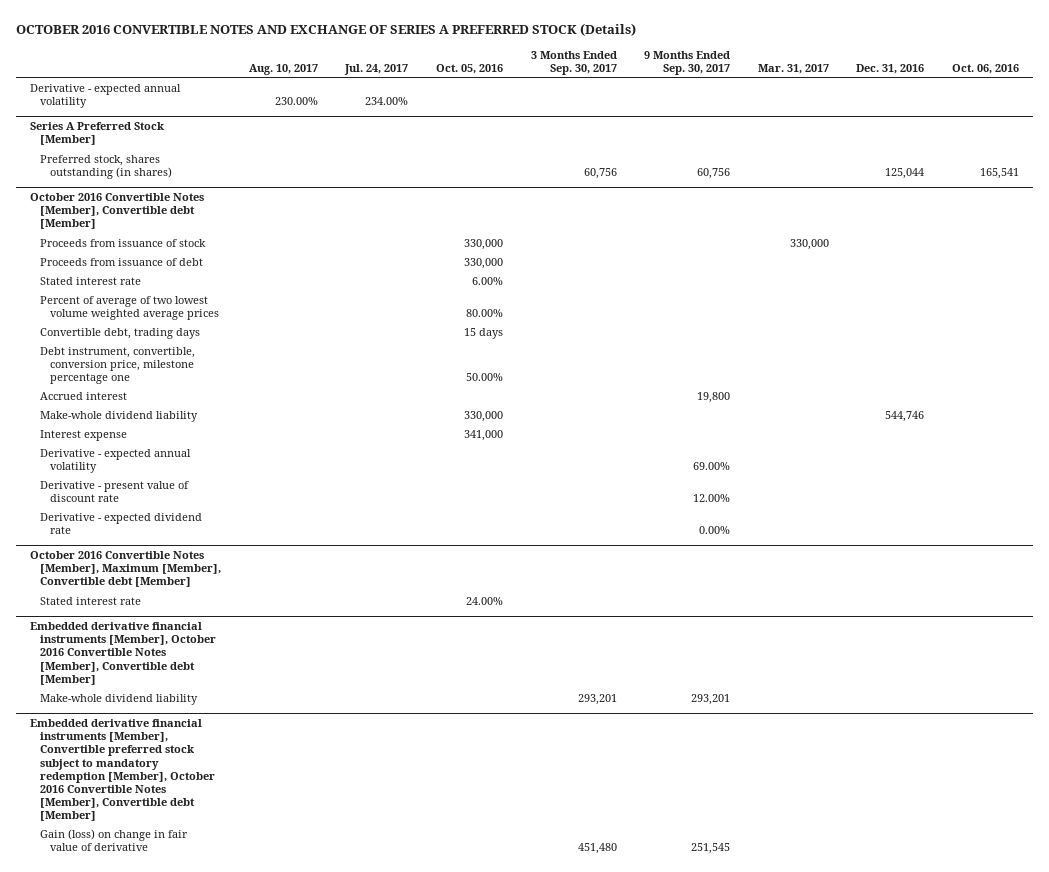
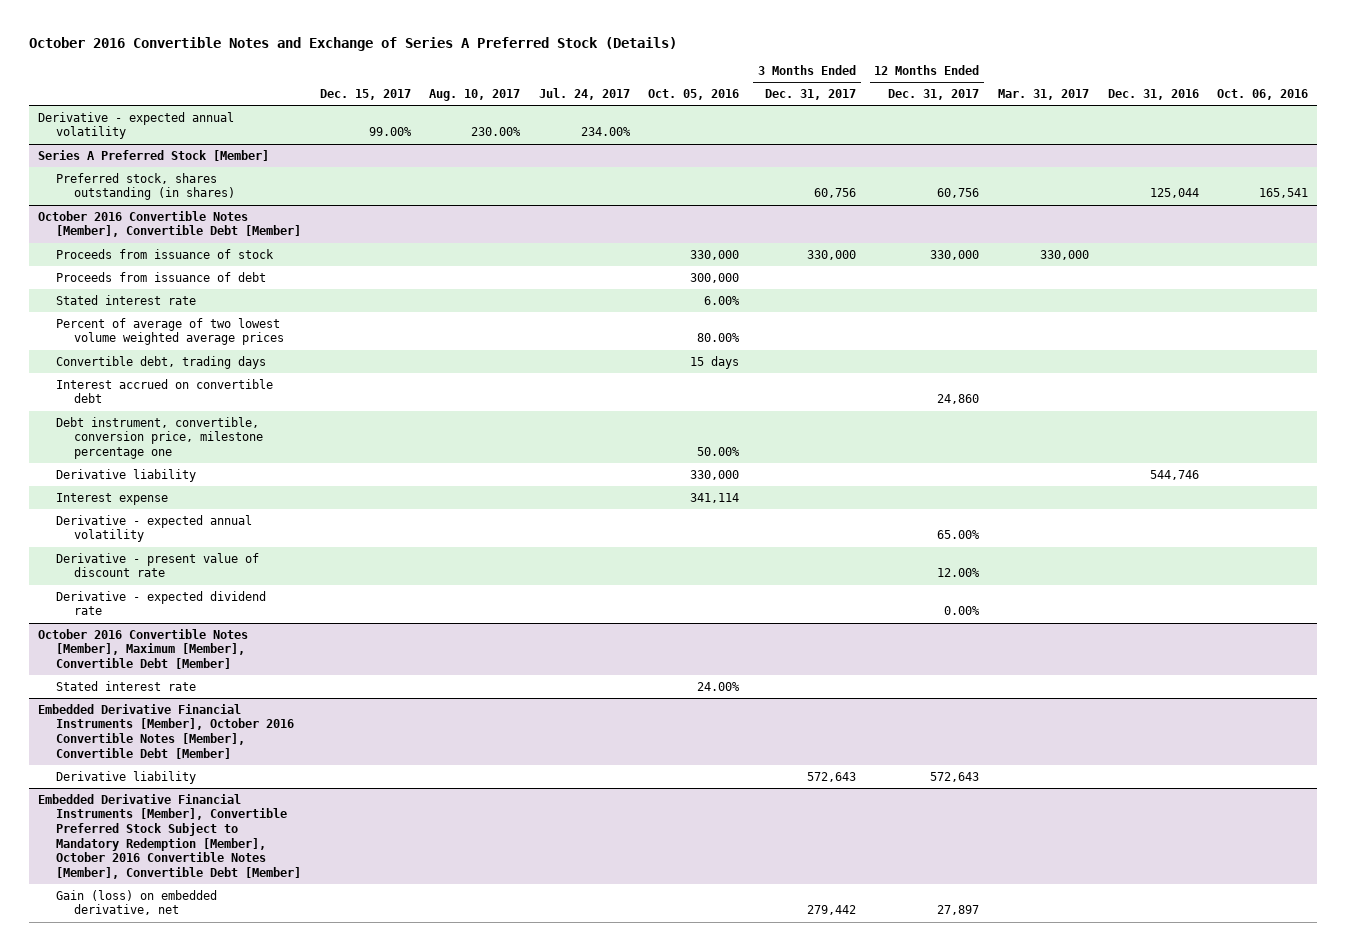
- OCTOBER 2016 CONVERTIBLE NOTES AND EXCHANGE OF SERIES A PREFERRED STOCK (Details)
+ October 2016 Convertible Notes and Exchange of Series A Preferred Stock (Details)
- | Aug. 10, 2017 | Jul. 24, 2017 | Oct. 05, 2016 | 3 Months Ended Sep. 30, 2017 | 9 Months Ended Sep. 30, 2017 | Mar. 31, 2017 | Dec. 31, 2016 | Oct. 06, 2016
+ | Dec. 15, 2017 | Aug. 10, 2017 | Jul. 24, 2017 | Oct. 05, 2016 | 3 Months Ended Dec. 31, 2017 | 12 Months Ended Dec. 31, 2017 | Mar. 31, 2017 | Dec. 31, 2016 | Oct. 06, 2016
- October 2016 Convertible Notes [Member], Convertible debt [Member]
+ October 2016 Convertible Notes [Member], Convertible Debt [Member]
- Proceeds from issuance of debt | | | 330,000 | | | | |
+ Proceeds from issuance of debt | | | | 300,000 | | | | |
+ Interest accrued on convertible debt | | | | | | 24,860 | | |
- Accrued interest | | | | | 19,800 | | |
- Make-whole dividend liability | | | 330,000 | | | | 544,746 |
- Interest expense | | | 341,000 | | | | |
+ Derivative liability | | | | 330,000 | | | | 544,746 |
+ Interest expense | | | | 341,114 | | | | |
- October 2016 Convertible Notes [Member], Maximum [Member], Convertible debt [Member]
+ October 2016 Convertible Notes [Member], Maximum [Member], Convertible Debt [Member]
- Embedded derivative financial instruments [Member], October 2016 Convertible Notes [Member], Convertible debt [Member]
- Make-whole dividend liability | | | | 293,201 | 293,201 | | |
- Embedded derivative financial instruments [Member], Convertible preferred stock subject to mandatory redemption [Member], October 2016 Convertible Notes [Member], Convertible debt [Member]
- Gain (loss) on change in fair value of derivative | | | | 451,480 | 251,545 | | |
+ Embedded Derivative Financial Instruments [Member], October 2016 Convertible Notes [Member], Convertible Debt [Member]
+ Derivative liability | | | | | 572,643 | 572,643 | | |
+ Embedded Derivative Financial Instruments [Member], Convertible Preferred Stock Subject to Mandatory Redemption [Member], October 2016 Convertible Notes [Member], Convertible Debt [Member]
+ Gain (loss) on embedded derivative, net | | | | | 279,442 | 27,897 | | |

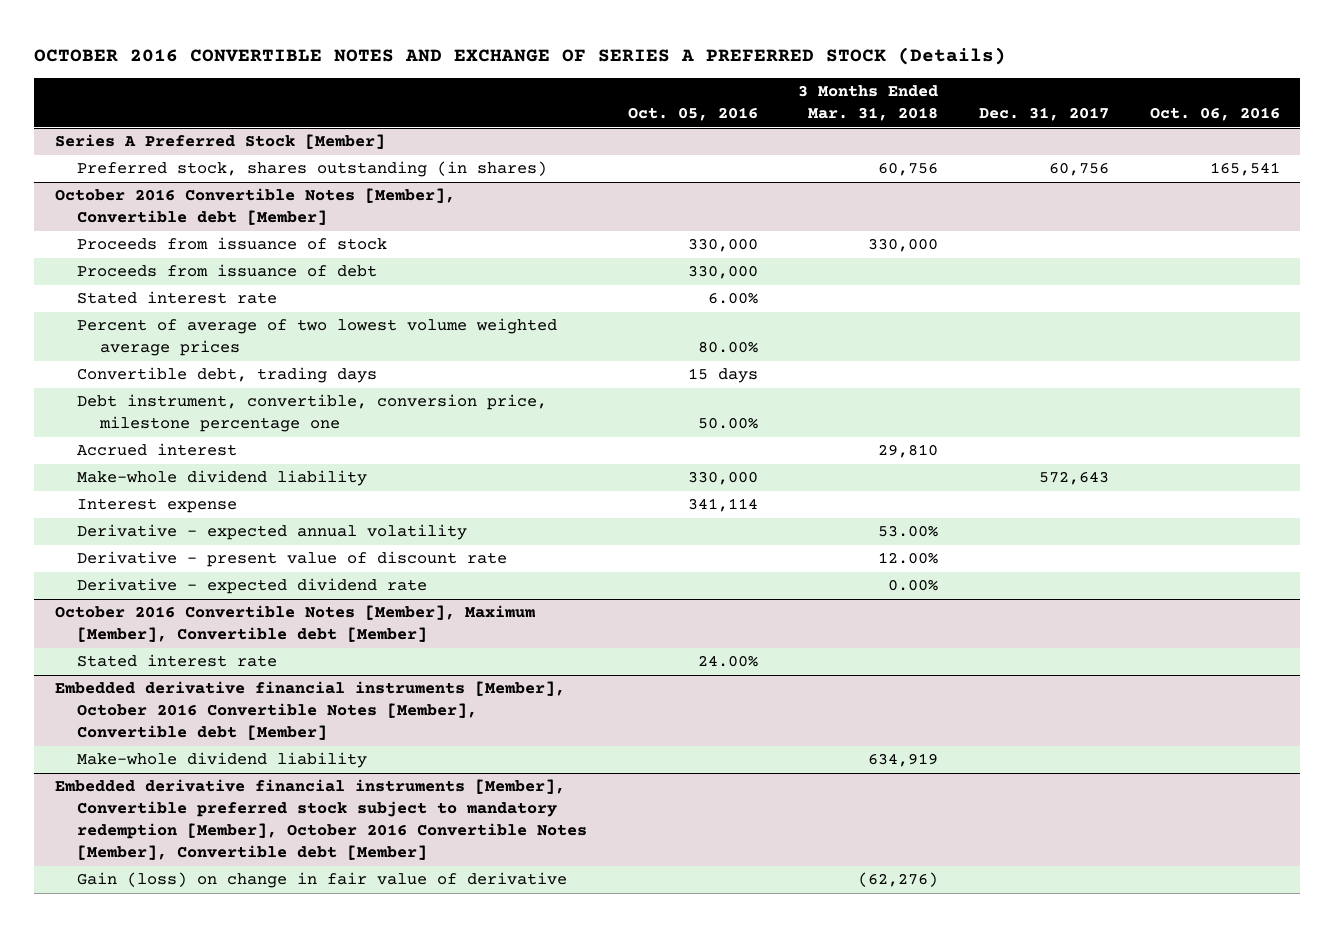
- October 2016 Convertible Notes and Exchange of Series A Preferred Stock (Details)
+ OCTOBER 2016 CONVERTIBLE NOTES AND EXCHANGE OF SERIES A PREFERRED STOCK (Details)
- | Dec. 15, 2017 | Aug. 10, 2017 | Jul. 24, 2017 | Oct. 05, 2016 | 3 Months Ended Dec. 31, 2017 | 12 Months Ended Dec. 31, 2017 | Mar. 31, 2017 | Dec. 31, 2016 | Oct. 06, 2016
+ | Oct. 05, 2016 | 3 Months Ended Mar. 31, 2018 | Dec. 31, 2017 | Oct. 06, 2016
- Derivative - expected annual volatility | 99.00% | 230.00% | 234.00% | | | | | |
- October 2016 Convertible Notes [Member], Convertible Debt [Member]
+ October 2016 Convertible Notes [Member], Convertible debt [Member]
- Proceeds from issuance of debt | | | | 300,000 | | | | |
+ Proceeds from issuance of debt | 330,000 | | |
- Interest accrued on convertible debt | | | | | | 24,860 | | |
- Derivative liability | | | | 330,000 | | | | 544,746 |
+ Accrued interest | | 29,810 | |
+ Make-whole dividend liability | 330,000 | | 572,643 |
- October 2016 Convertible Notes [Member], Maximum [Member], Convertible Debt [Member]
+ October 2016 Convertible Notes [Member], Maximum [Member], Convertible debt [Member]
- Embedded Derivative Financial Instruments [Member], October 2016 Convertible Notes [Member], Convertible Debt [Member]
- Derivative liability | | | | | 572,643 | 572,643 | | |
- Embedded Derivative Financial Instruments [Member], Convertible Preferred Stock Subject to Mandatory Redemption [Member], October 2016 Convertible Notes [Member], Convertible Debt [Member]
- Gain (loss) on embedded derivative, net | | | | | 279,442 | 27,897 | | |
+ Embedded derivative financial instruments [Member], October 2016 Convertible Notes [Member], Convertible debt [Member]
+ Make-whole dividend liability | | 634,919 | |
+ Embedded derivative financial instruments [Member], Convertible preferred stock subject to mandatory redemption [Member], October 2016 Convertible Notes [Member], Convertible debt [Member]
+ Gain (loss) on change in fair value of derivative | | (62,276) | |

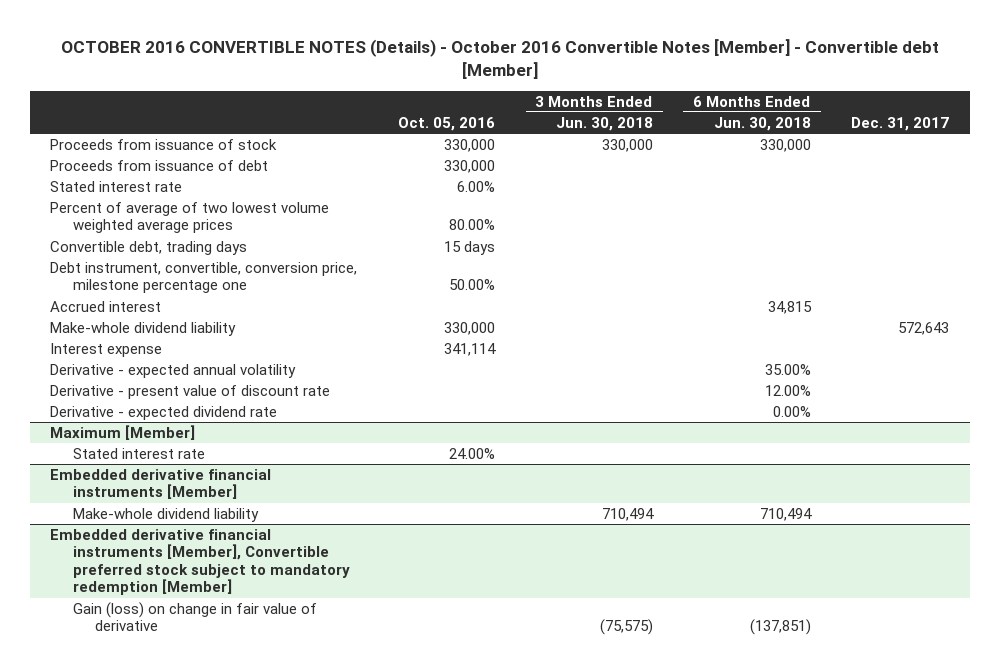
- OCTOBER 2016 CONVERTIBLE NOTES AND EXCHANGE OF SERIES A PREFERRED STOCK (Details)
+ OCTOBER 2016 CONVERTIBLE NOTES (Details) - October 2016 Convertible Notes [Member] - Convertible debt [Member]
- | Oct. 05, 2016 | 3 Months Ended Mar. 31, 2018 | Dec. 31, 2017 | Oct. 06, 2016
+ | Oct. 05, 2016 | 3 Months Ended Jun. 30, 2018 | 6 Months Ended Jun. 30, 2018 | Dec. 31, 2017
- Series A Preferred Stock [Member]
- Preferred stock, shares outstanding (in shares) | | 60,756 | 60,756 | 165,541
- October 2016 Convertible Notes [Member], Convertible debt [Member]
- October 2016 Convertible Notes [Member], Maximum [Member], Convertible debt [Member]
+ Maximum [Member]
- Embedded derivative financial instruments [Member], October 2016 Convertible Notes [Member], Convertible debt [Member]
+ Embedded derivative financial instruments [Member]
- Embedded derivative financial instruments [Member], Convertible preferred stock subject to mandatory redemption [Member], October 2016 Convertible Notes [Member], Convertible debt [Member]
+ Embedded derivative financial instruments [Member], Convertible preferred stock subject to mandatory redemption [Member]

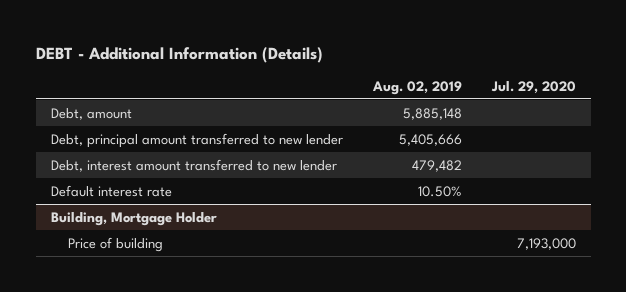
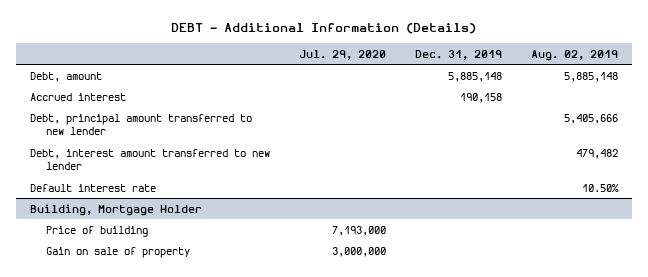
- | Aug. 02, 2019 | Jul. 29, 2020
+ | Jul. 29, 2020 | Dec. 31, 2019 | Aug. 02, 2019
+ Accrued interest | | 190,158 |
@ Building, Mortgage Holder
+ Gain on sale of property | 3,000,000 | |

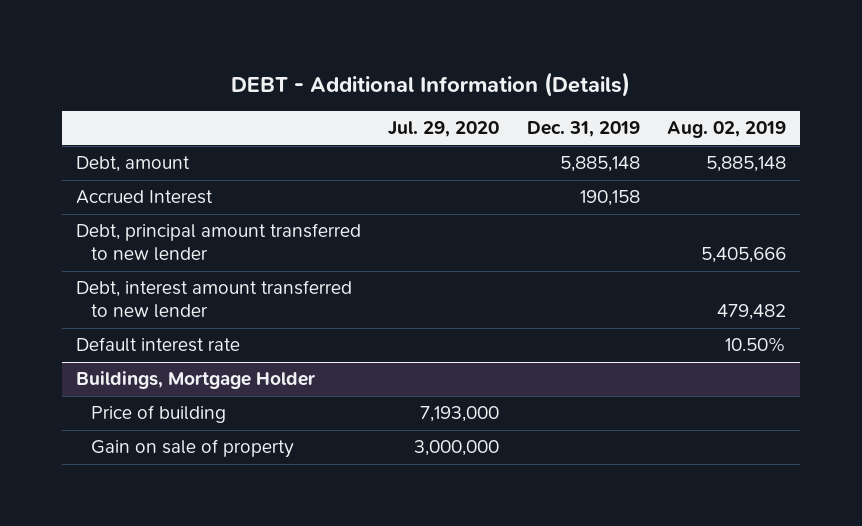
- Accrued interest | | 190,158 |
+ Accrued Interest | | 190,158 |
- Building, Mortgage Holder
+ Buildings, Mortgage Holder

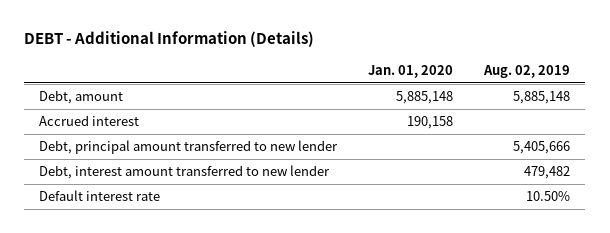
- | Jul. 29, 2020 | Dec. 31, 2019 | Aug. 02, 2019
+ | Jan. 01, 2020 | Aug. 02, 2019
- Accrued Interest | | 190,158 |
+ Accrued interest | 190,158 |
- Buildings, Mortgage Holder
- Price of building | 7,193,000 | |
- Gain on sale of property | 3,000,000 | |

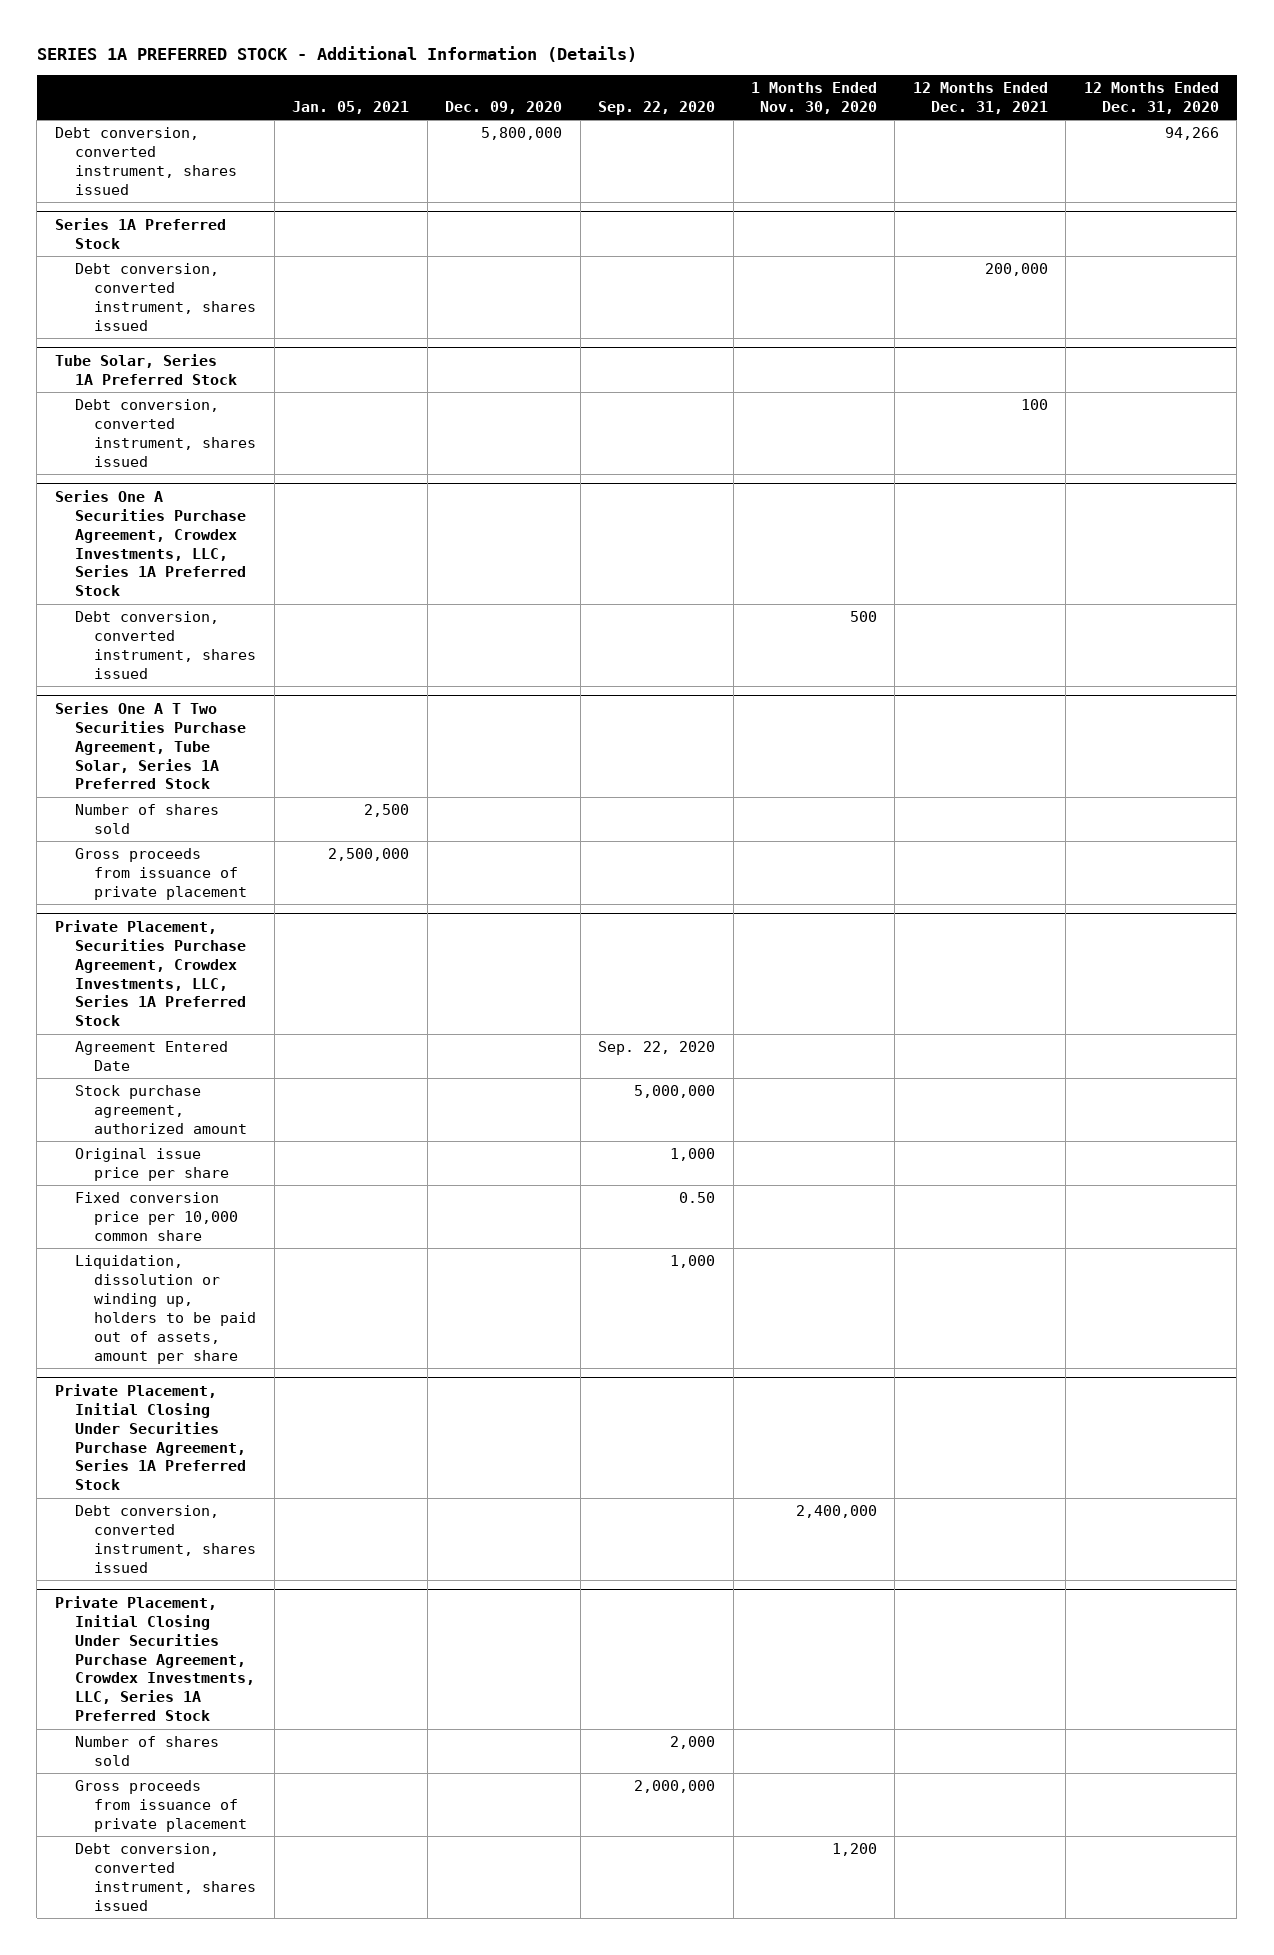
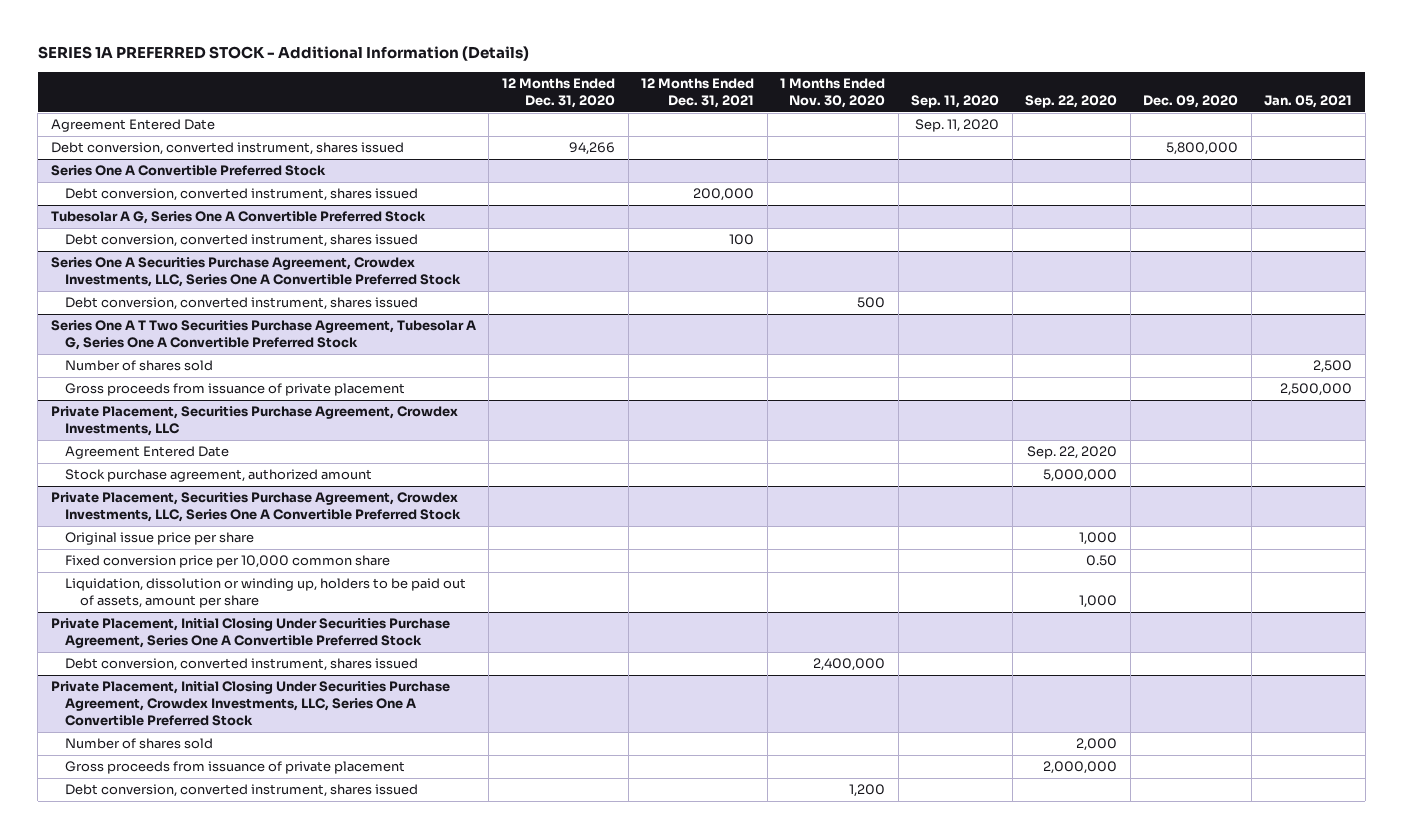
- | Jan. 05, 2021 | Dec. 09, 2020 | Sep. 22, 2020 | 1 Months Ended Nov. 30, 2020 | 12 Months Ended Dec. 31, 2021 | 12 Months Ended Dec. 31, 2020
+ | 12 Months Ended Dec. 31, 2020 | 12 Months Ended Dec. 31, 2021 | 1 Months Ended Nov. 30, 2020 | Sep. 11, 2020 | Sep. 22, 2020 | Dec. 09, 2020 | Jan. 05, 2021
+ Agreement Entered Date | | | | Sep. 11, 2020 | | |
- Series 1A Preferred Stock
+ Series One A Convertible Preferred Stock
- Tube Solar, Series 1A Preferred Stock
+ Tubesolar A G, Series One A Convertible Preferred Stock
- Series One A Securities Purchase Agreement, Crowdex Investments, LLC, Series 1A Preferred Stock
+ Series One A Securities Purchase Agreement, Crowdex Investments, LLC, Series One A Convertible Preferred Stock
- Series One A T Two Securities Purchase Agreement, Tube Solar, Series 1A Preferred Stock
+ Series One A T Two Securities Purchase Agreement, Tubesolar A G, Series One A Convertible Preferred Stock
- Private Placement, Securities Purchase Agreement, Crowdex Investments, LLC, Series 1A Preferred Stock
+ Private Placement, Securities Purchase Agreement, Crowdex Investments, LLC
- Original issue price per share | | | 1,000 | | |
- Fixed conversion price per 10,000 common share | | | 0.50 | | |
- Liquidation, dissolution or winding up, holders to be paid out of assets, amount per share | | | 1,000 | | |
- Private Placement, Initial Closing Under Securities Purchase Agreement, Series 1A Preferred Stock
+ Private Placement, Securities Purchase Agreement, Crowdex Investments, LLC, Series One A Convertible Preferred Stock
+ Original issue price per share | | | | | 1,000 | |
+ Fixed conversion price per 10,000 common share | | | | | 0.50 | |
+ Liquidation, dissolution or winding up, holders to be paid out of assets, amount per share | | | | | 1,000 | |
+ Private Placement, Initial Closing Under Securities Purchase Agreement, Series One A Convertible Preferred Stock
- Private Placement, Initial Closing Under Securities Purchase Agreement, Crowdex Investments, LLC, Series 1A Preferred Stock
+ Private Placement, Initial Closing Under Securities Purchase Agreement, Crowdex Investments, LLC, Series One A Convertible Preferred Stock

